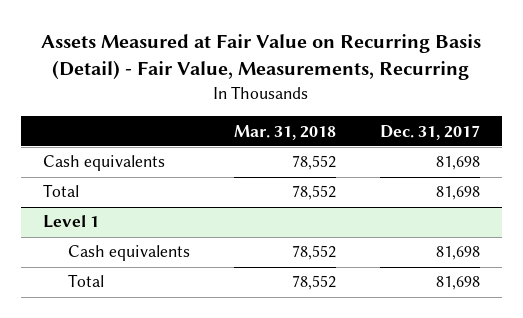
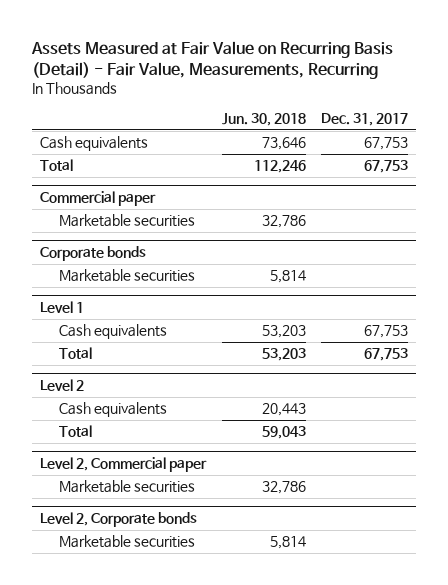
- | Mar. 31, 2018 | Dec. 31, 2017
+ | Jun. 30, 2018 | Dec. 31, 2017
- Cash equivalents | 78,552 | 81,698
- Total | 78,552 | 81,698
+ Cash equivalents | 73,646 | 67,753
+ Total | 112,246 | 67,753
+ Commercial paper
+ Marketable securities | 32,786 |
+ Corporate bonds
+ Marketable securities | 5,814 |
@ Level 1
- Cash equivalents | 78,552 | 81,698
- Total | 78,552 | 81,698
+ Cash equivalents | 53,203 | 67,753
+ Total | 53,203 | 67,753
+ Level 2
+ Cash equivalents | 20,443 |
+ Total | 59,043 |
+ Level 2, Commercial paper
+ Marketable securities | 32,786 |
+ Level 2, Corporate bonds
+ Marketable securities | 5,814 |

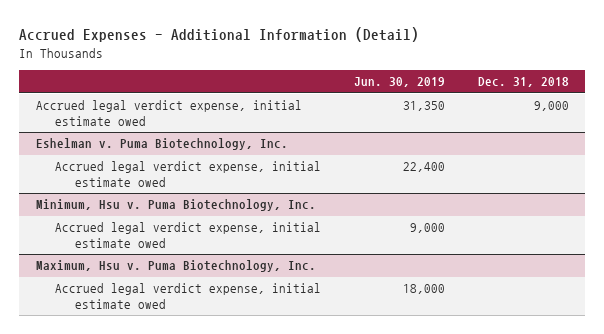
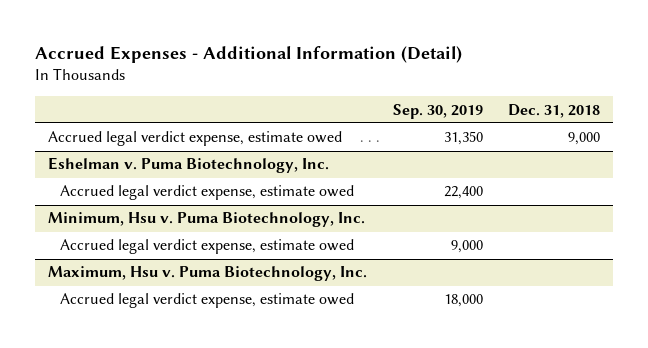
- | Jun. 30, 2019 | Dec. 31, 2018
+ | Sep. 30, 2019 | Dec. 31, 2018
- Accrued legal verdict expense, initial estimate owed | 31,350 | 9,000
+ Accrued legal verdict expense, estimate owed | 31,350 | 9,000
@ Eshelman v. Puma Biotechnology, Inc.
- Accrued legal verdict expense, initial estimate owed | 22,400 |
+ Accrued legal verdict expense, estimate owed | 22,400 |
@ Minimum, Hsu v. Puma Biotechnology, Inc.
- Accrued legal verdict expense, initial estimate owed | 9,000 |
+ Accrued legal verdict expense, estimate owed | 9,000 |
@ Maximum, Hsu v. Puma Biotechnology, Inc.
- Accrued legal verdict expense, initial estimate owed | 18,000 |
+ Accrued legal verdict expense, estimate owed | 18,000 |

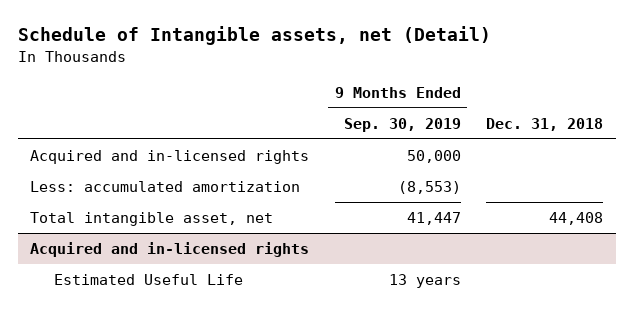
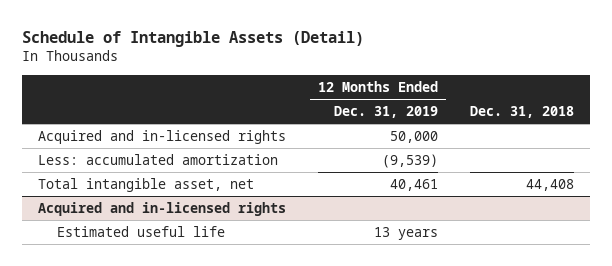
- Schedule of Intangible assets, net (Detail)
+ Schedule of Intangible Assets (Detail)
- | 9 Months Ended Sep. 30, 2019 | Dec. 31, 2018
+ | 12 Months Ended Dec. 31, 2019 | Dec. 31, 2018
@ Acquired and in-licensed rights
- Estimated Useful Life | 13 years |
+ Estimated useful life | 13 years |

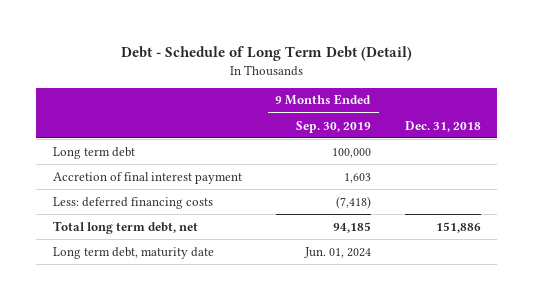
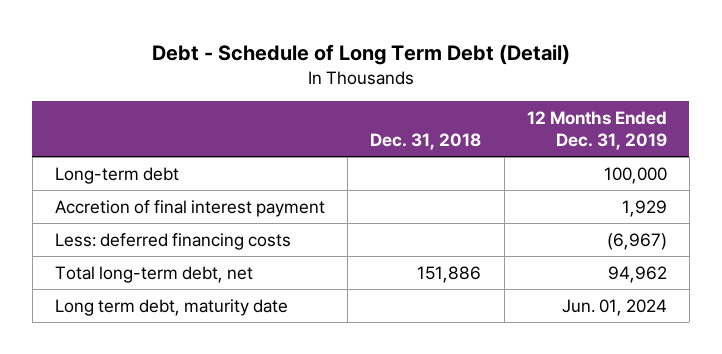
- | 9 Months Ended Sep. 30, 2019 | Dec. 31, 2018
+ | Dec. 31, 2018 | 12 Months Ended Dec. 31, 2019
- Long term debt | 100,000 |
+ Long-term debt | | 100,000
- Total long term debt, net | 94,185 | 151,886
+ Total long-term debt, net | 151,886 | 94,962

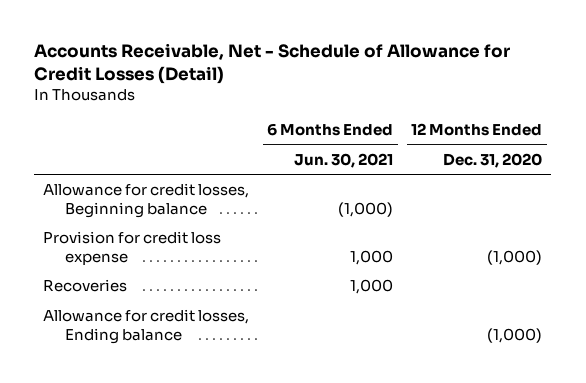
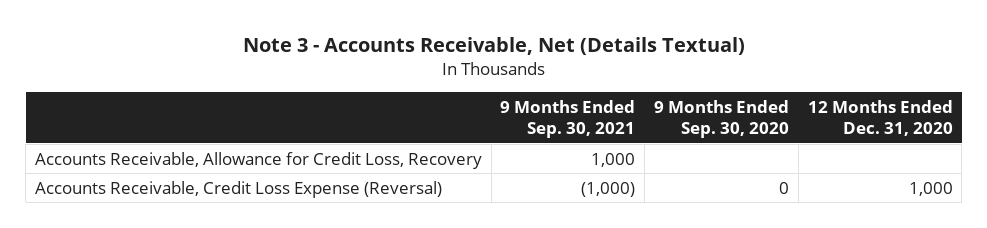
- Accounts Receivable, Net - Schedule of Allowance for Credit Losses (Detail)
+ Note 3 - Accounts Receivable, Net (Details Textual)
- | 6 Months Ended Jun. 30, 2021 | 12 Months Ended Dec. 31, 2020
+ | 9 Months Ended Sep. 30, 2021 | 9 Months Ended Sep. 30, 2020 | 12 Months Ended Dec. 31, 2020
- Allowance for credit losses, Beginning balance | (1,000) |
- Provision for credit loss expense | 1,000 | (1,000)
- Recoveries | 1,000 |
- Allowance for credit losses, Ending balance | | (1,000)
+ Accounts Receivable, Allowance for Credit Loss, Recovery | 1,000 | |
+ Accounts Receivable, Credit Loss Expense (Reversal) | (1,000) | 0 | 1,000

